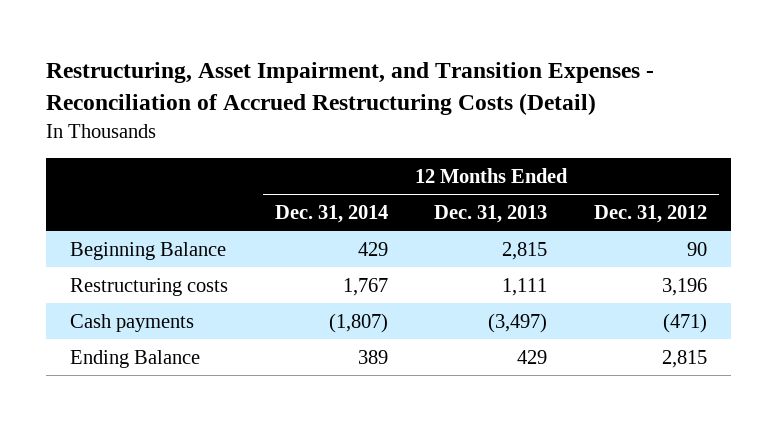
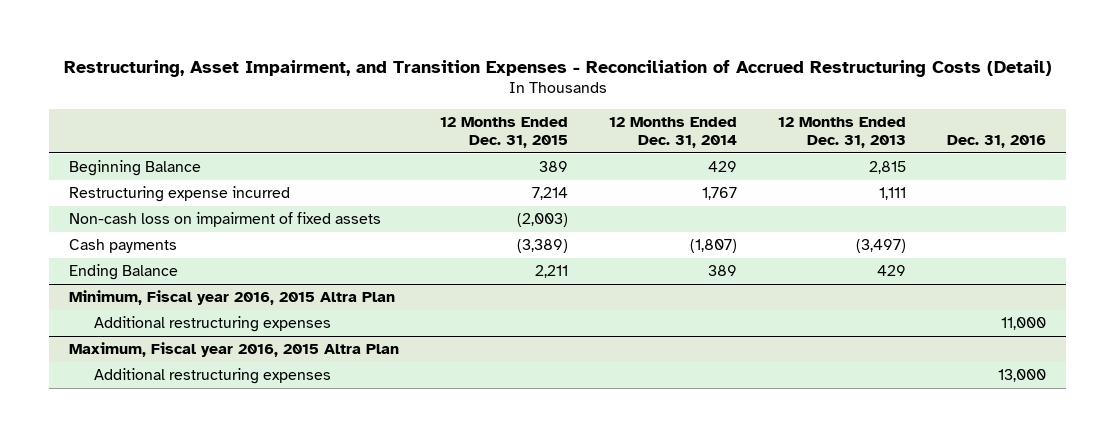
- | 12 Months Ended Dec. 31, 2014 | 12 Months Ended Dec. 31, 2013 | 12 Months Ended Dec. 31, 2012
+ | 12 Months Ended Dec. 31, 2015 | 12 Months Ended Dec. 31, 2014 | 12 Months Ended Dec. 31, 2013 | Dec. 31, 2016
- Restructuring costs | 1,767 | 1,111 | 3,196
+ Restructuring expense incurred | 7,214 | 1,767 | 1,111 |
+ Non-cash loss on impairment of fixed assets | (2,003) | | |
+ Minimum, Fiscal year 2016, 2015 Altra Plan
+ Additional restructuring expenses | | | | 11,000
+ Maximum, Fiscal year 2016, 2015 Altra Plan
+ Additional restructuring expenses | | | | 13,000

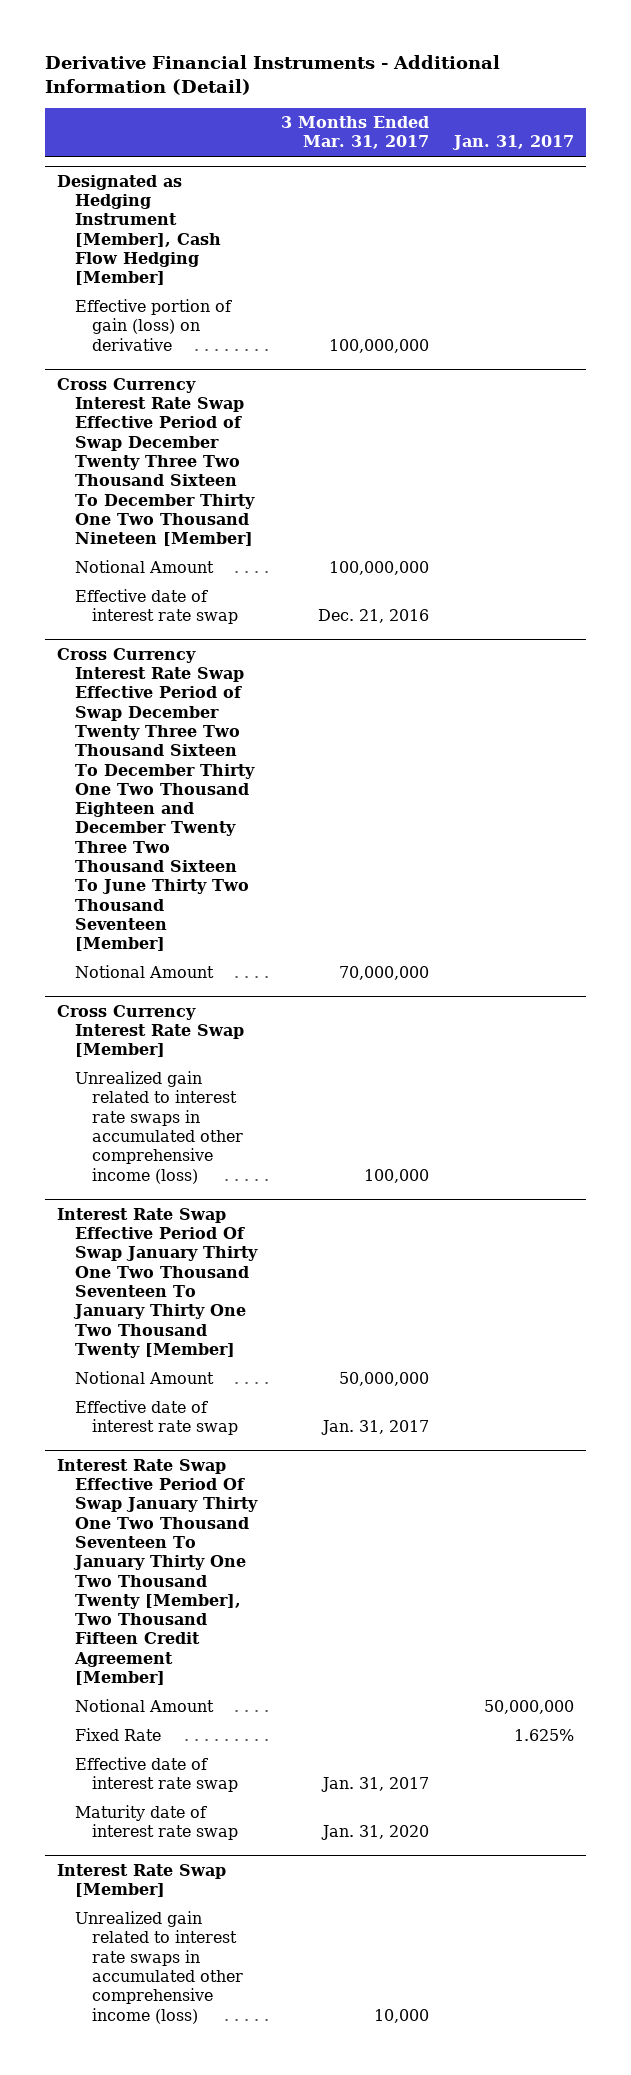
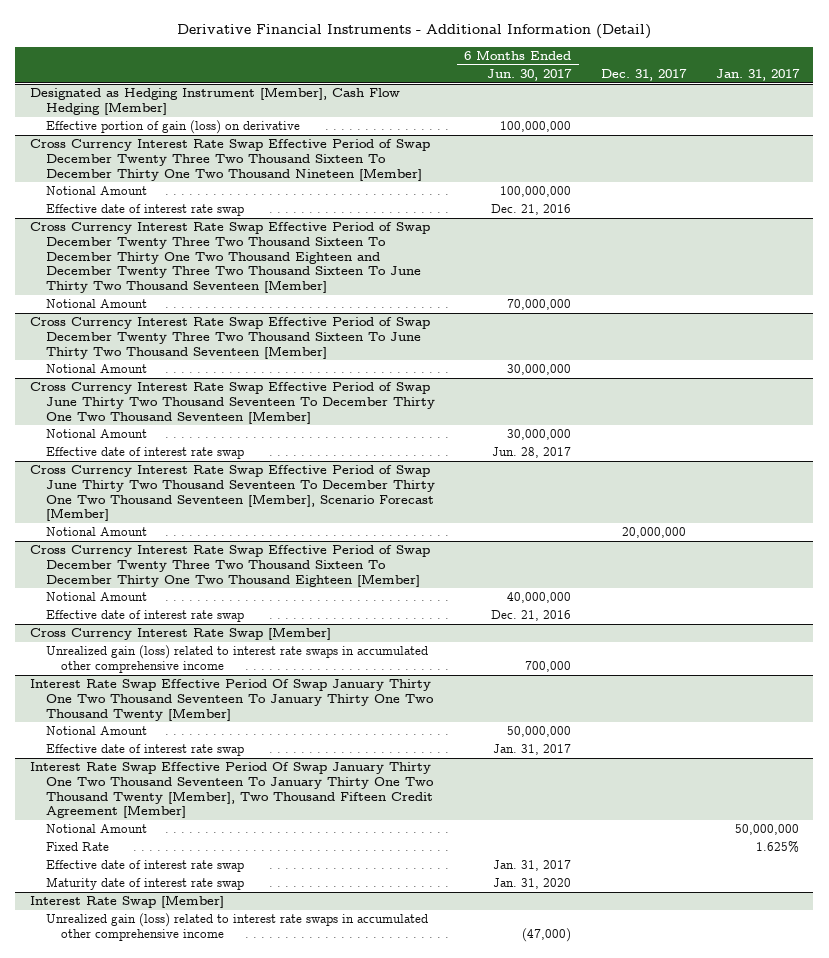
- | 3 Months Ended Mar. 31, 2017 | Jan. 31, 2017
+ | 6 Months Ended Jun. 30, 2017 | Dec. 31, 2017 | Jan. 31, 2017
+ Cross Currency Interest Rate Swap Effective Period of Swap December Twenty Three Two Thousand Sixteen To June Thirty Two Thousand Seventeen [Member]
+ Notional Amount | 30,000,000 | |
+ Cross Currency Interest Rate Swap Effective Period of Swap June Thirty Two Thousand Seventeen To December Thirty One Two Thousand Seventeen [Member]
+ Notional Amount | 30,000,000 | |
+ Effective date of interest rate swap | Jun. 28, 2017 | |
+ Cross Currency Interest Rate Swap Effective Period of Swap June Thirty Two Thousand Seventeen To December Thirty One Two Thousand Seventeen [Member], Scenario Forecast [Member]
+ Notional Amount | | 20,000,000 |
+ Cross Currency Interest Rate Swap Effective Period of Swap December Twenty Three Two Thousand Sixteen To December Thirty One Two Thousand Eighteen [Member]
+ Notional Amount | 40,000,000 | |
+ Effective date of interest rate swap | Dec. 21, 2016 | |
@ Cross Currency Interest Rate Swap [Member]
- Unrealized gain related to interest rate swaps in accumulated other comprehensive income (loss) | 100,000 |
+ Unrealized gain (loss) related to interest rate swaps in accumulated other comprehensive income | 700,000 | |
@ Interest Rate Swap [Member]
- Unrealized gain related to interest rate swaps in accumulated other comprehensive income (loss) | 10,000 |
+ Unrealized gain (loss) related to interest rate swaps in accumulated other comprehensive income | (47,000) | |

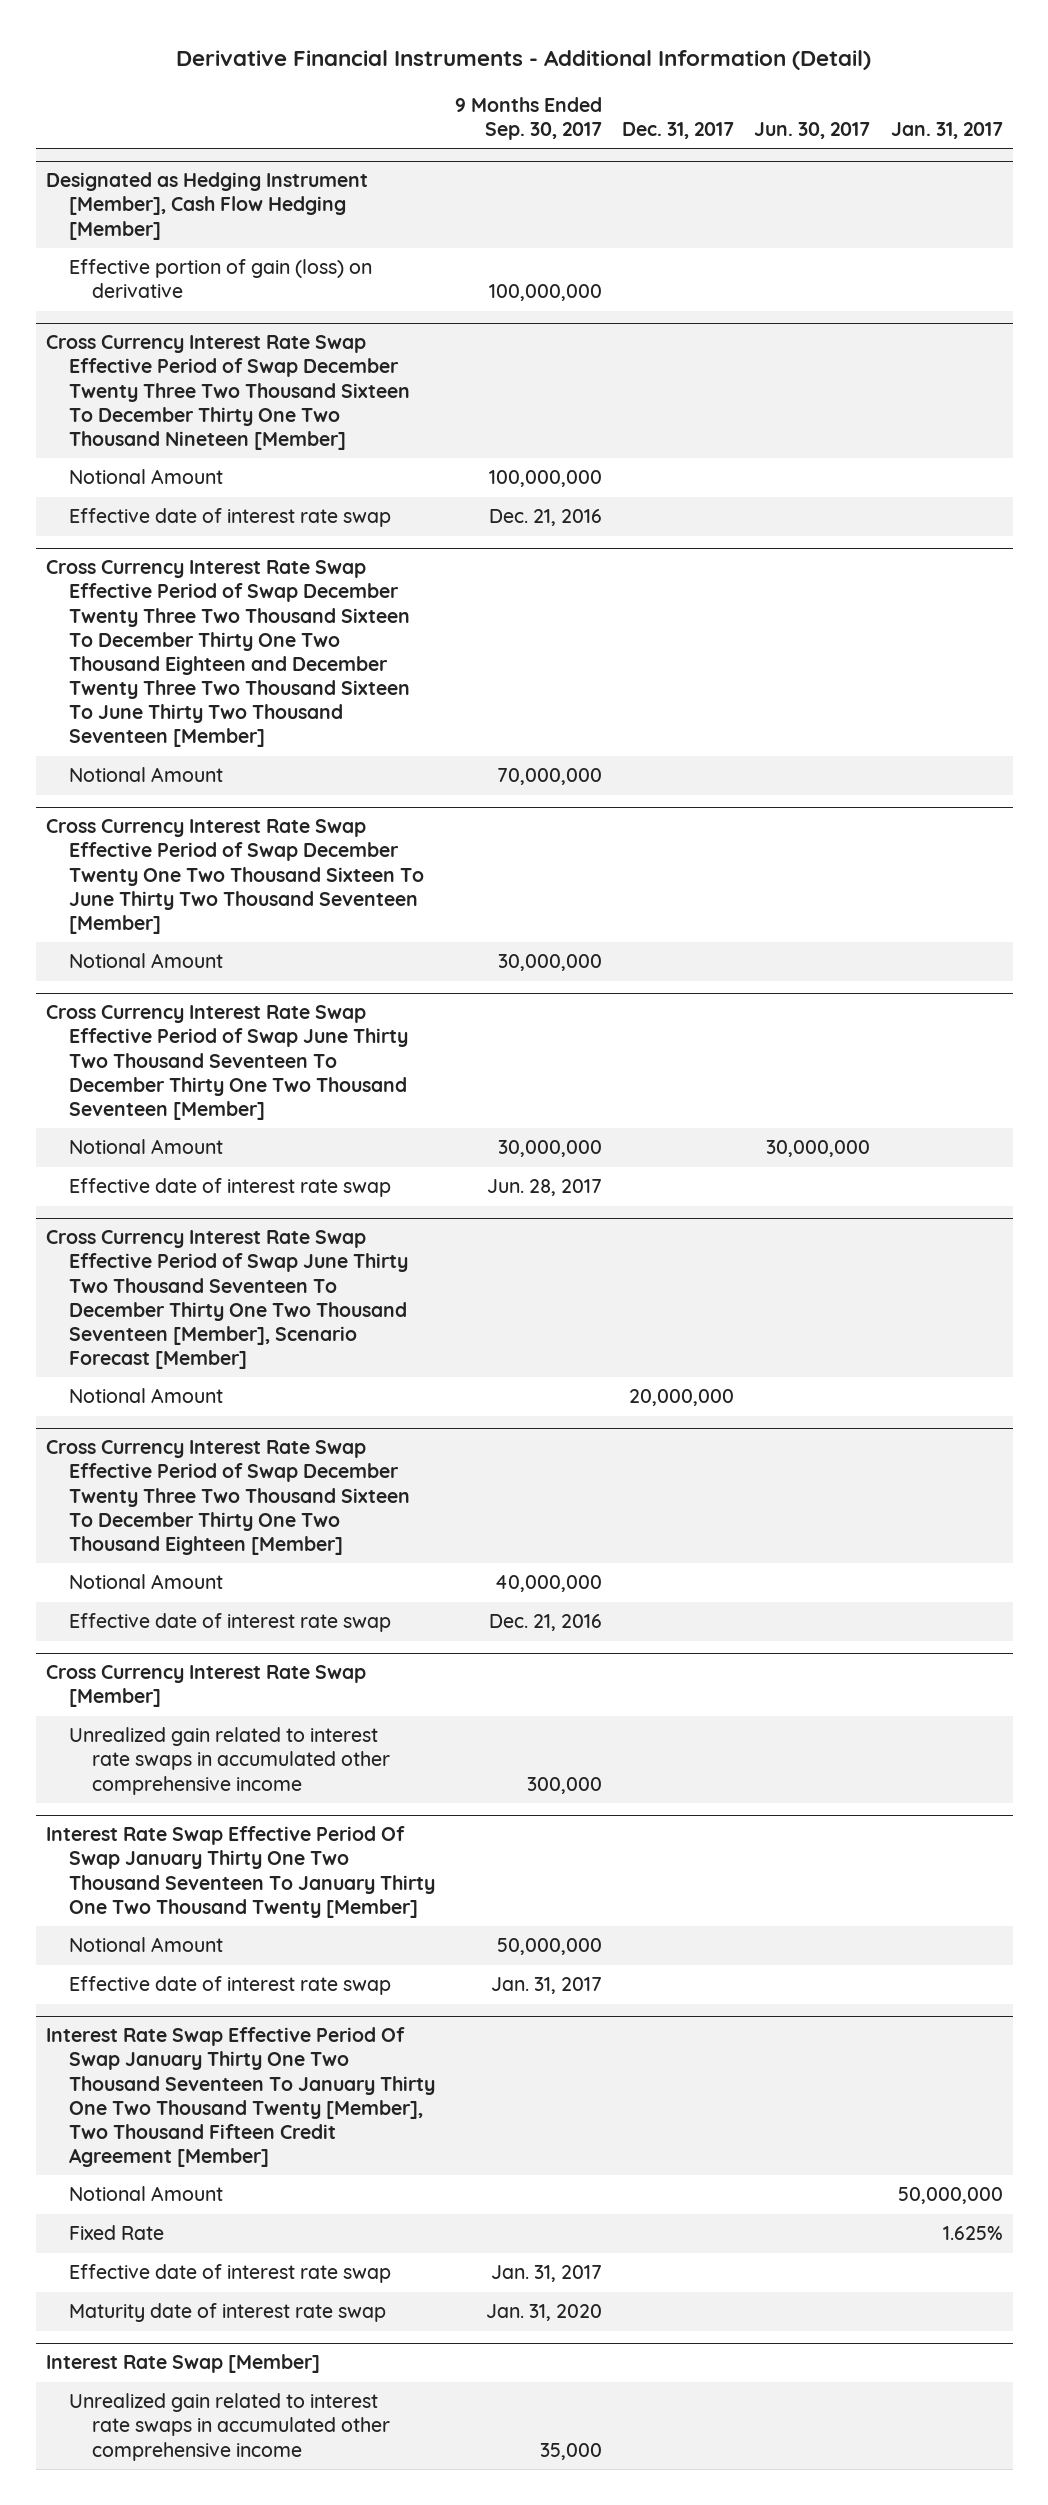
- | 6 Months Ended Jun. 30, 2017 | Dec. 31, 2017 | Jan. 31, 2017
+ | 9 Months Ended Sep. 30, 2017 | Dec. 31, 2017 | Jun. 30, 2017 | Jan. 31, 2017
- Cross Currency Interest Rate Swap Effective Period of Swap December Twenty Three Two Thousand Sixteen To June Thirty Two Thousand Seventeen [Member]
- Notional Amount | 30,000,000 | |
+ Cross Currency Interest Rate Swap Effective Period of Swap December Twenty One Two Thousand Sixteen To June Thirty Two Thousand Seventeen [Member]
+ Notional Amount | 30,000,000 | | |
@ Cross Currency Interest Rate Swap [Member]
- Unrealized gain (loss) related to interest rate swaps in accumulated other comprehensive income | 700,000 | |
+ Unrealized gain related to interest rate swaps in accumulated other comprehensive income | 300,000 | | |
@ Interest Rate Swap [Member]
- Unrealized gain (loss) related to interest rate swaps in accumulated other comprehensive income | (47,000) | |
+ Unrealized gain related to interest rate swaps in accumulated other comprehensive income | 35,000 | | |

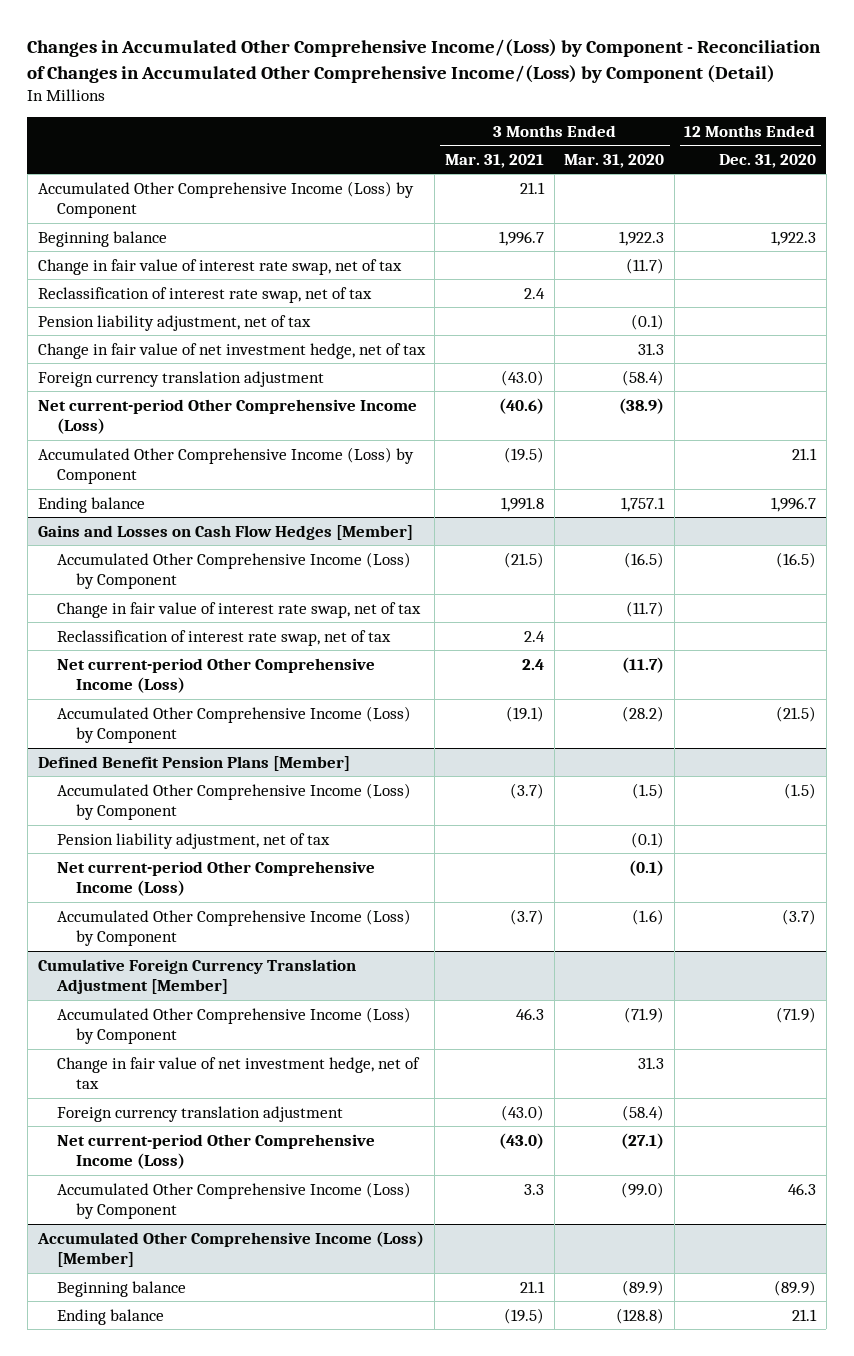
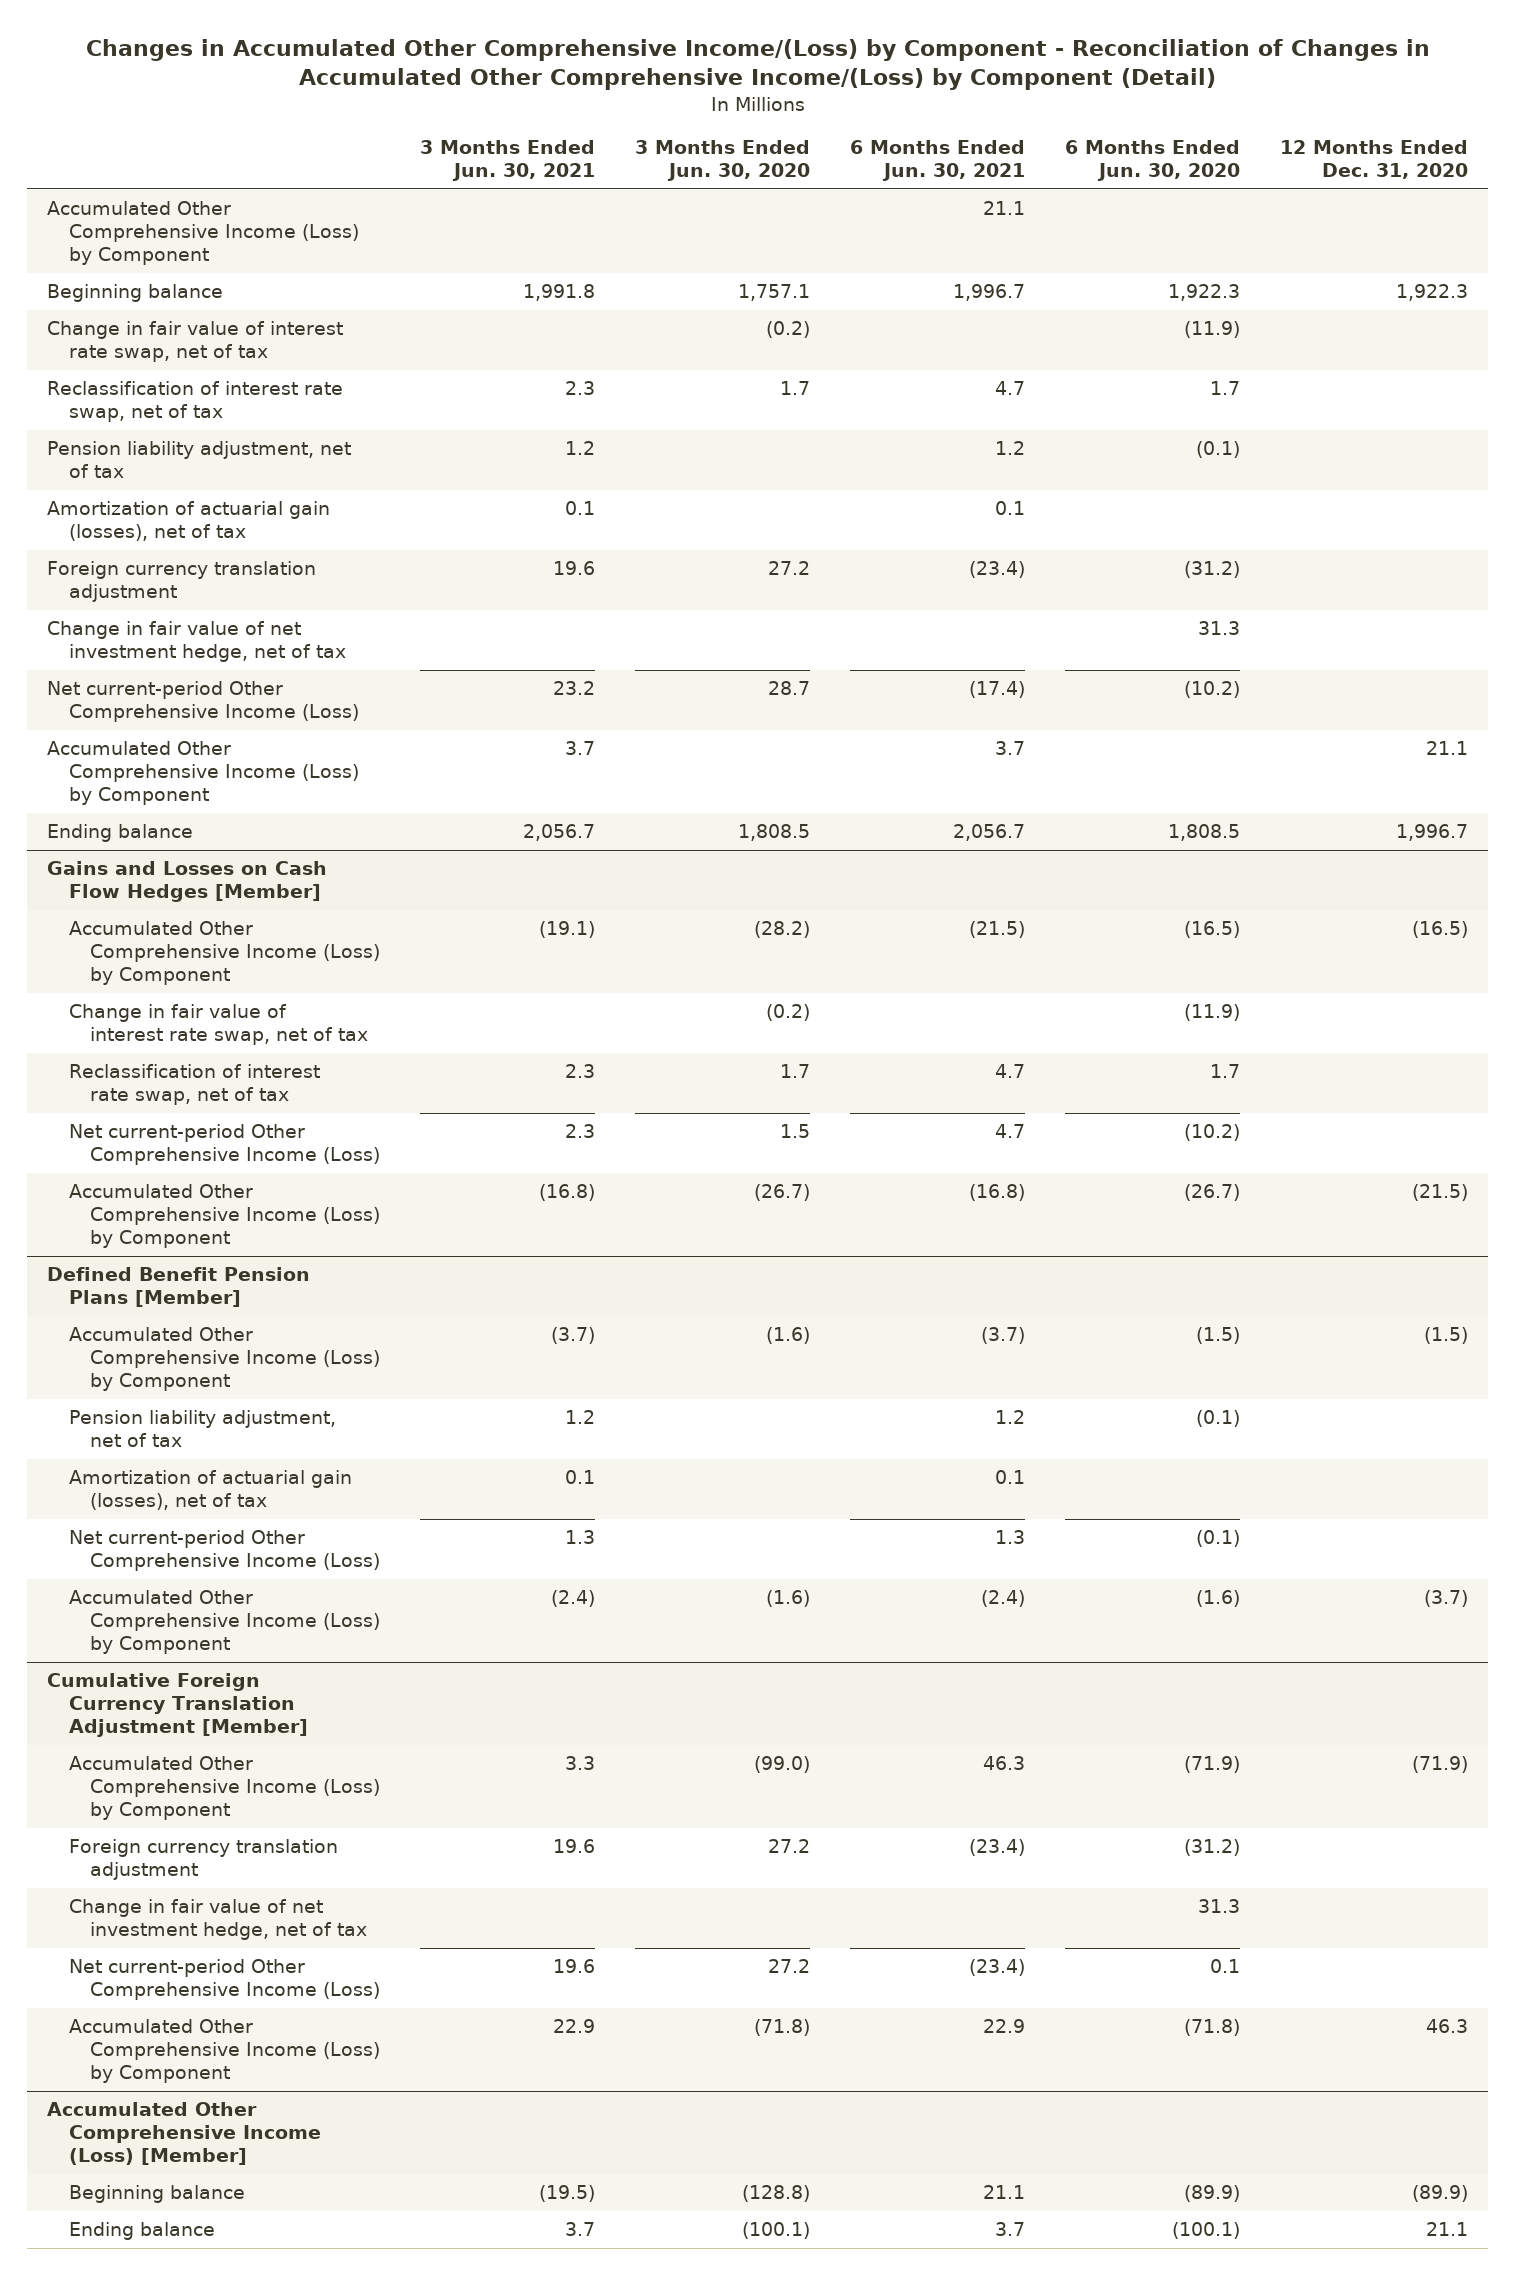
- | 3 Months Ended Mar. 31, 2021 | 3 Months Ended Mar. 31, 2020 | 12 Months Ended Dec. 31, 2020
+ | 3 Months Ended Jun. 30, 2021 | 3 Months Ended Jun. 30, 2020 | 6 Months Ended Jun. 30, 2021 | 6 Months Ended Jun. 30, 2020 | 12 Months Ended Dec. 31, 2020
+ Amortization of actuarial gain (losses), net of tax | 0.1 | | 0.1 | |
moved down: Change in fair value of net investment hedge, net of tax | | | | 31.3 |
@ Defined Benefit Pension Plans [Member]
+ Amortization of actuarial gain (losses), net of tax | 0.1 | | 0.1 | |
@ Cumulative Foreign Currency Translation Adjustment [Member]
moved down: Change in fair value of net investment hedge, net of tax | | | | 31.3 |

